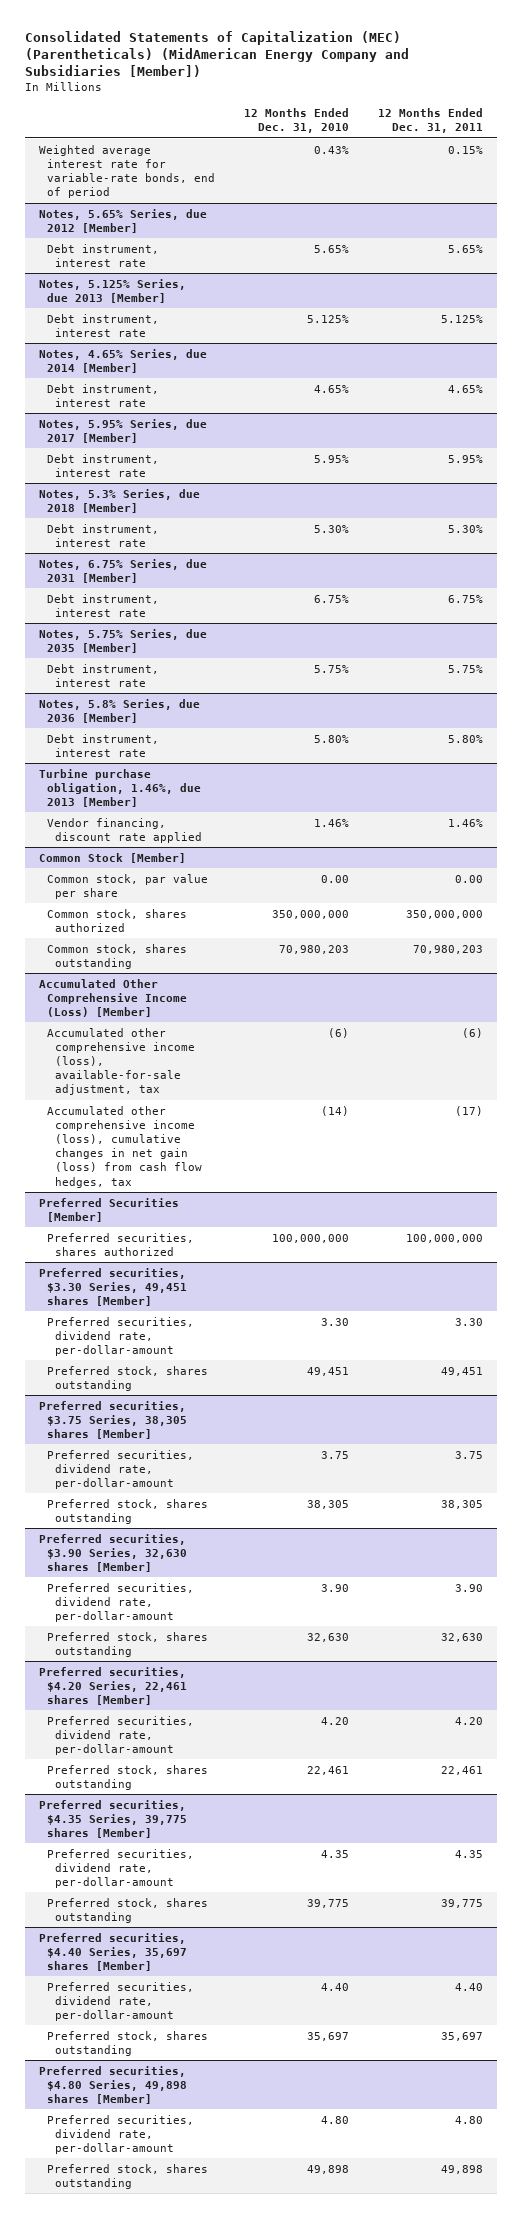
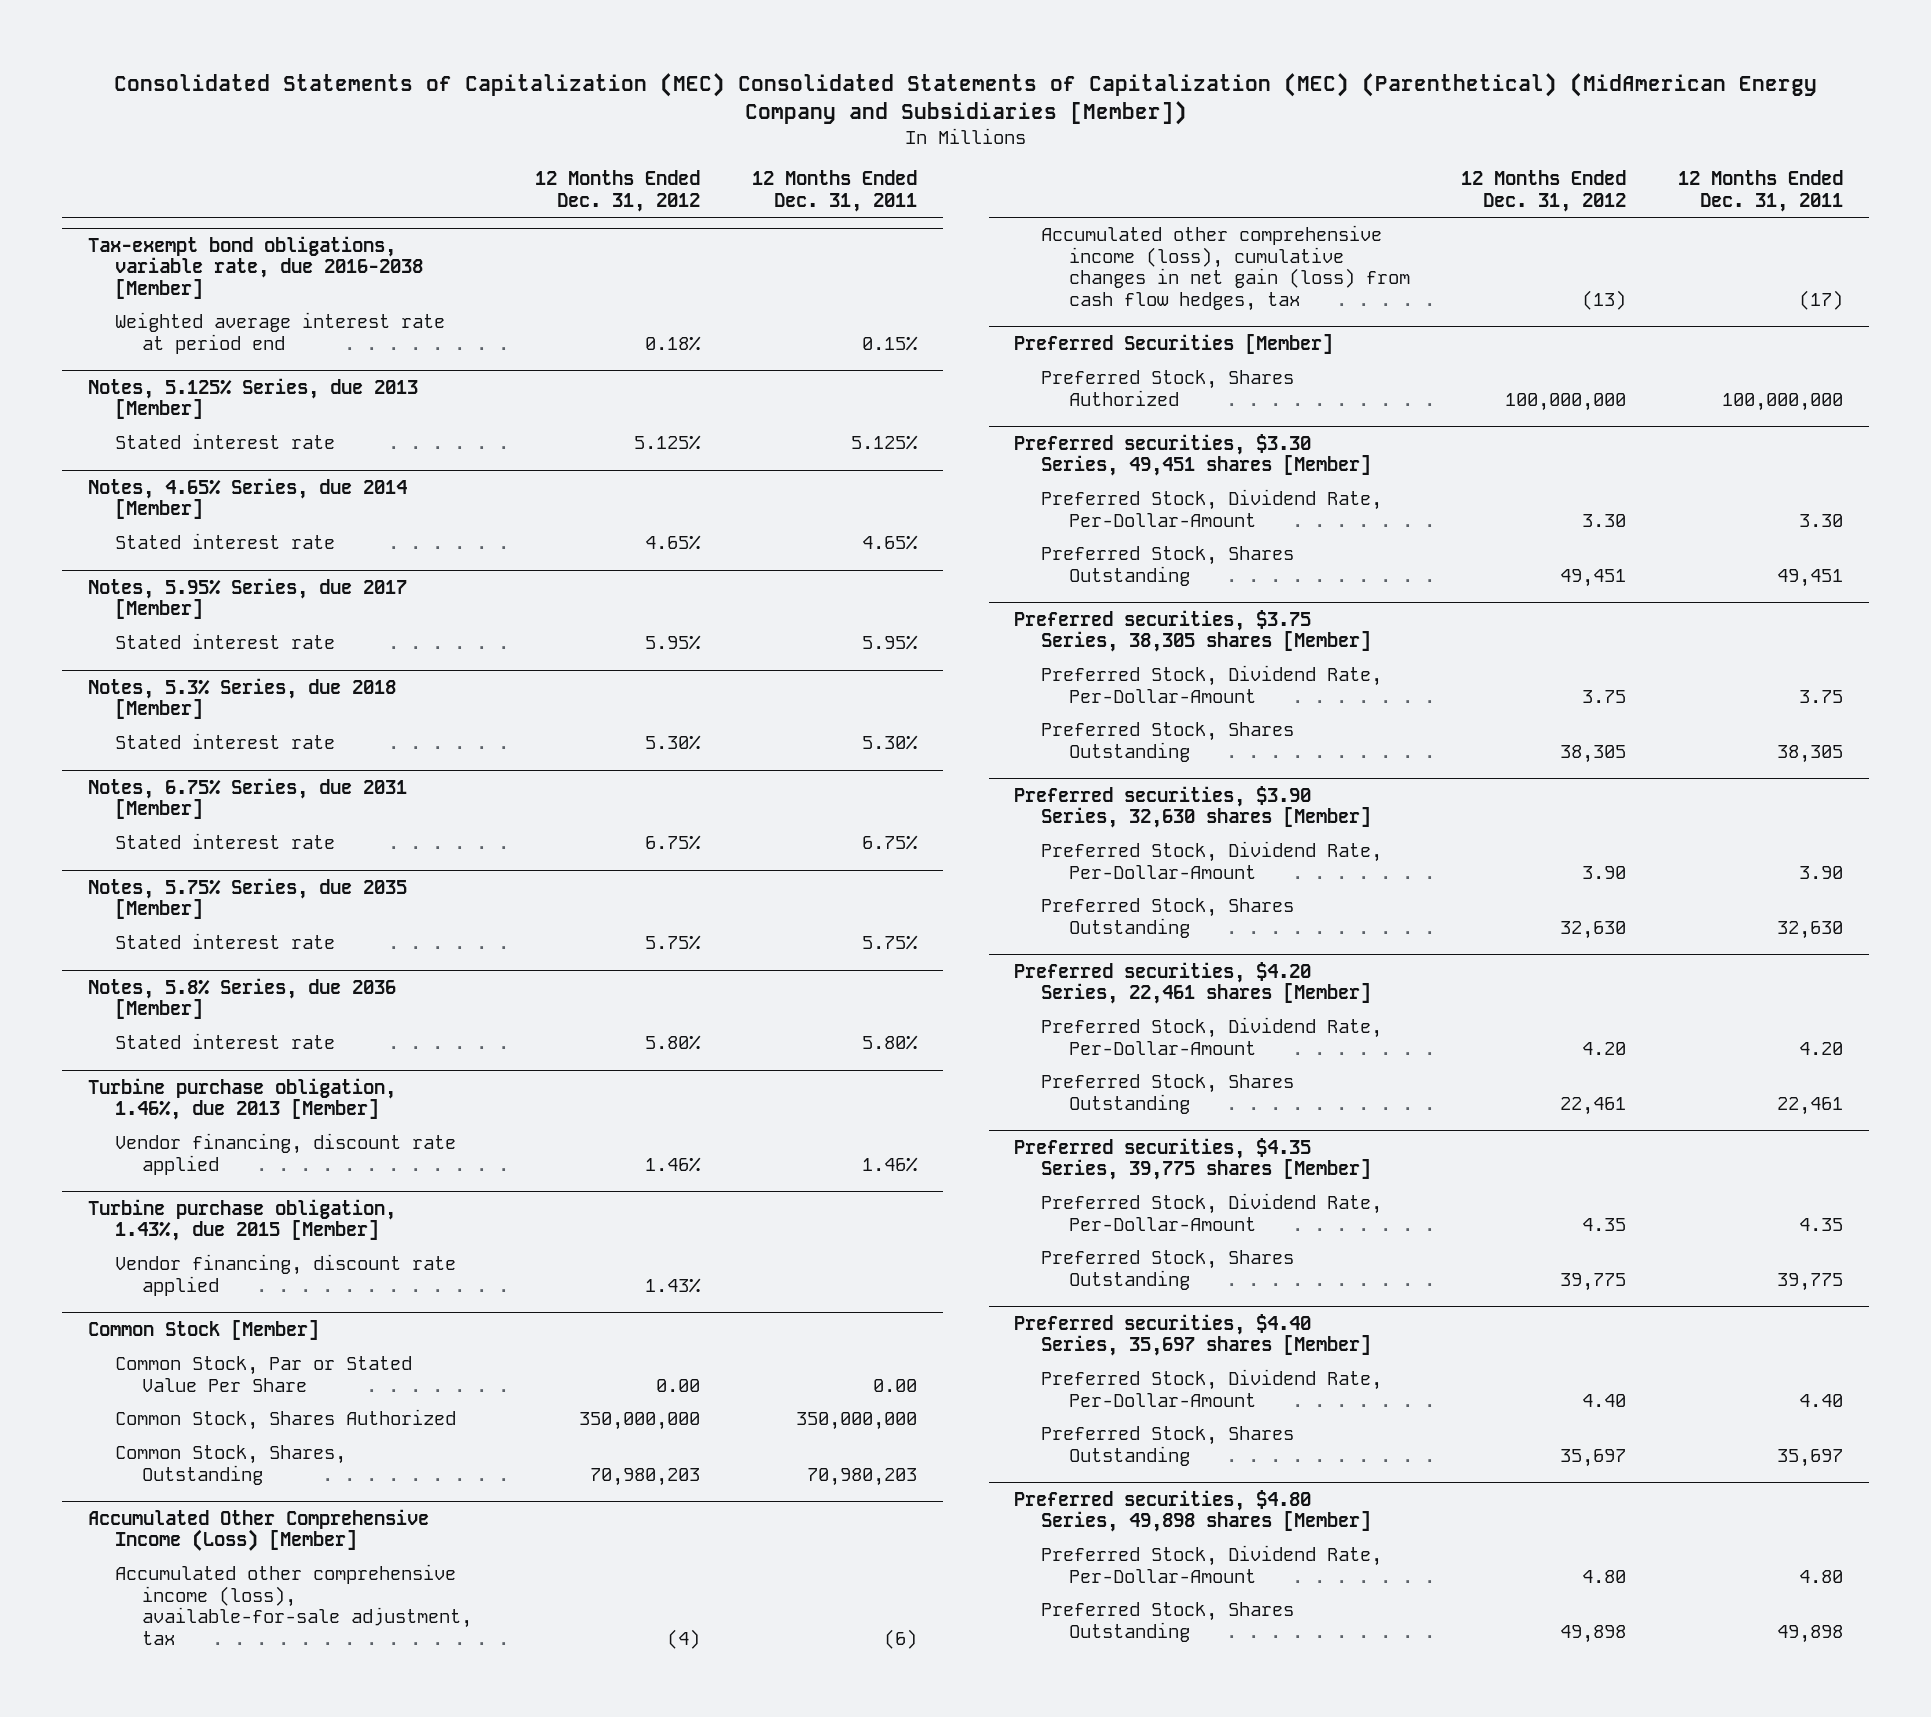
- Consolidated Statements of Capitalization (MEC) (Parentheticals) (MidAmerican Energy Company and Subsidiaries [Member])
+ Consolidated Statements of Capitalization (MEC) Consolidated Statements of Capitalization (MEC) (Parenthetical) (MidAmerican Energy Company and Subsidiaries [Member])
- | 12 Months Ended Dec. 31, 2010 | 12 Months Ended Dec. 31, 2011
+ | 12 Months Ended Dec. 31, 2012 | 12 Months Ended Dec. 31, 2011
- Weighted average interest rate for variable-rate bonds, end of period | 0.43% | 0.15%
- Notes, 5.65% Series, due 2012 [Member]
- Debt instrument, interest rate | 5.65% | 5.65%
+ Tax-exempt bond obligations, variable rate, due 2016-2038 [Member]
+ Weighted average interest rate at period end | 0.18% | 0.15%
@ Notes, 5.125% Series, due 2013 [Member]
- Debt instrument, interest rate | 5.125% | 5.125%
+ Stated interest rate | 5.125% | 5.125%
@ Notes, 4.65% Series, due 2014 [Member]
- Debt instrument, interest rate | 4.65% | 4.65%
+ Stated interest rate | 4.65% | 4.65%
@ Notes, 5.95% Series, due 2017 [Member]
- Debt instrument, interest rate | 5.95% | 5.95%
+ Stated interest rate | 5.95% | 5.95%
@ Notes, 5.3% Series, due 2018 [Member]
- Debt instrument, interest rate | 5.30% | 5.30%
+ Stated interest rate | 5.30% | 5.30%
@ Notes, 6.75% Series, due 2031 [Member]
- Debt instrument, interest rate | 6.75% | 6.75%
+ Stated interest rate | 6.75% | 6.75%
@ Notes, 5.75% Series, due 2035 [Member]
- Debt instrument, interest rate | 5.75% | 5.75%
+ Stated interest rate | 5.75% | 5.75%
@ Notes, 5.8% Series, due 2036 [Member]
- Debt instrument, interest rate | 5.80% | 5.80%
+ Stated interest rate | 5.80% | 5.80%
+ Turbine purchase obligation, 1.43%, due 2015 [Member]
+ Vendor financing, discount rate applied | 1.43% |
@ Common Stock [Member]
- Common stock, par value per share | 0.00 | 0.00
- Common stock, shares authorized | 350,000,000 | 350,000,000
- Common stock, shares outstanding | 70,980,203 | 70,980,203
+ Common Stock, Par or Stated Value Per Share | 0.00 | 0.00
+ Common Stock, Shares Authorized | 350,000,000 | 350,000,000
+ Common Stock, Shares, Outstanding | 70,980,203 | 70,980,203
@ Preferred Securities [Member]
- Preferred securities, shares authorized | 100,000,000 | 100,000,000
+ Preferred Stock, Shares Authorized | 100,000,000 | 100,000,000
@ Preferred securities, $3.30 Series, 49,451 shares [Member]
- Preferred securities, dividend rate, per-dollar-amount | 3.30 | 3.30
- Preferred stock, shares outstanding | 49,451 | 49,451
+ Preferred Stock, Dividend Rate, Per-Dollar-Amount | 3.30 | 3.30
+ Preferred Stock, Shares Outstanding | 49,451 | 49,451
@ Preferred securities, $3.75 Series, 38,305 shares [Member]
- Preferred securities, dividend rate, per-dollar-amount | 3.75 | 3.75
- Preferred stock, shares outstanding | 38,305 | 38,305
+ Preferred Stock, Dividend Rate, Per-Dollar-Amount | 3.75 | 3.75
+ Preferred Stock, Shares Outstanding | 38,305 | 38,305
@ Preferred securities, $3.90 Series, 32,630 shares [Member]
- Preferred securities, dividend rate, per-dollar-amount | 3.90 | 3.90
- Preferred stock, shares outstanding | 32,630 | 32,630
+ Preferred Stock, Dividend Rate, Per-Dollar-Amount | 3.90 | 3.90
+ Preferred Stock, Shares Outstanding | 32,630 | 32,630
@ Preferred securities, $4.20 Series, 22,461 shares [Member]
- Preferred securities, dividend rate, per-dollar-amount | 4.20 | 4.20
- Preferred stock, shares outstanding | 22,461 | 22,461
+ Preferred Stock, Dividend Rate, Per-Dollar-Amount | 4.20 | 4.20
+ Preferred Stock, Shares Outstanding | 22,461 | 22,461
@ Preferred securities, $4.35 Series, 39,775 shares [Member]
- Preferred securities, dividend rate, per-dollar-amount | 4.35 | 4.35
- Preferred stock, shares outstanding | 39,775 | 39,775
+ Preferred Stock, Dividend Rate, Per-Dollar-Amount | 4.35 | 4.35
+ Preferred Stock, Shares Outstanding | 39,775 | 39,775
@ Preferred securities, $4.40 Series, 35,697 shares [Member]
- Preferred securities, dividend rate, per-dollar-amount | 4.40 | 4.40
- Preferred stock, shares outstanding | 35,697 | 35,697
+ Preferred Stock, Dividend Rate, Per-Dollar-Amount | 4.40 | 4.40
+ Preferred Stock, Shares Outstanding | 35,697 | 35,697
@ Preferred securities, $4.80 Series, 49,898 shares [Member]
- Preferred securities, dividend rate, per-dollar-amount | 4.80 | 4.80
- Preferred stock, shares outstanding | 49,898 | 49,898
+ Preferred Stock, Dividend Rate, Per-Dollar-Amount | 4.80 | 4.80
+ Preferred Stock, Shares Outstanding | 49,898 | 49,898

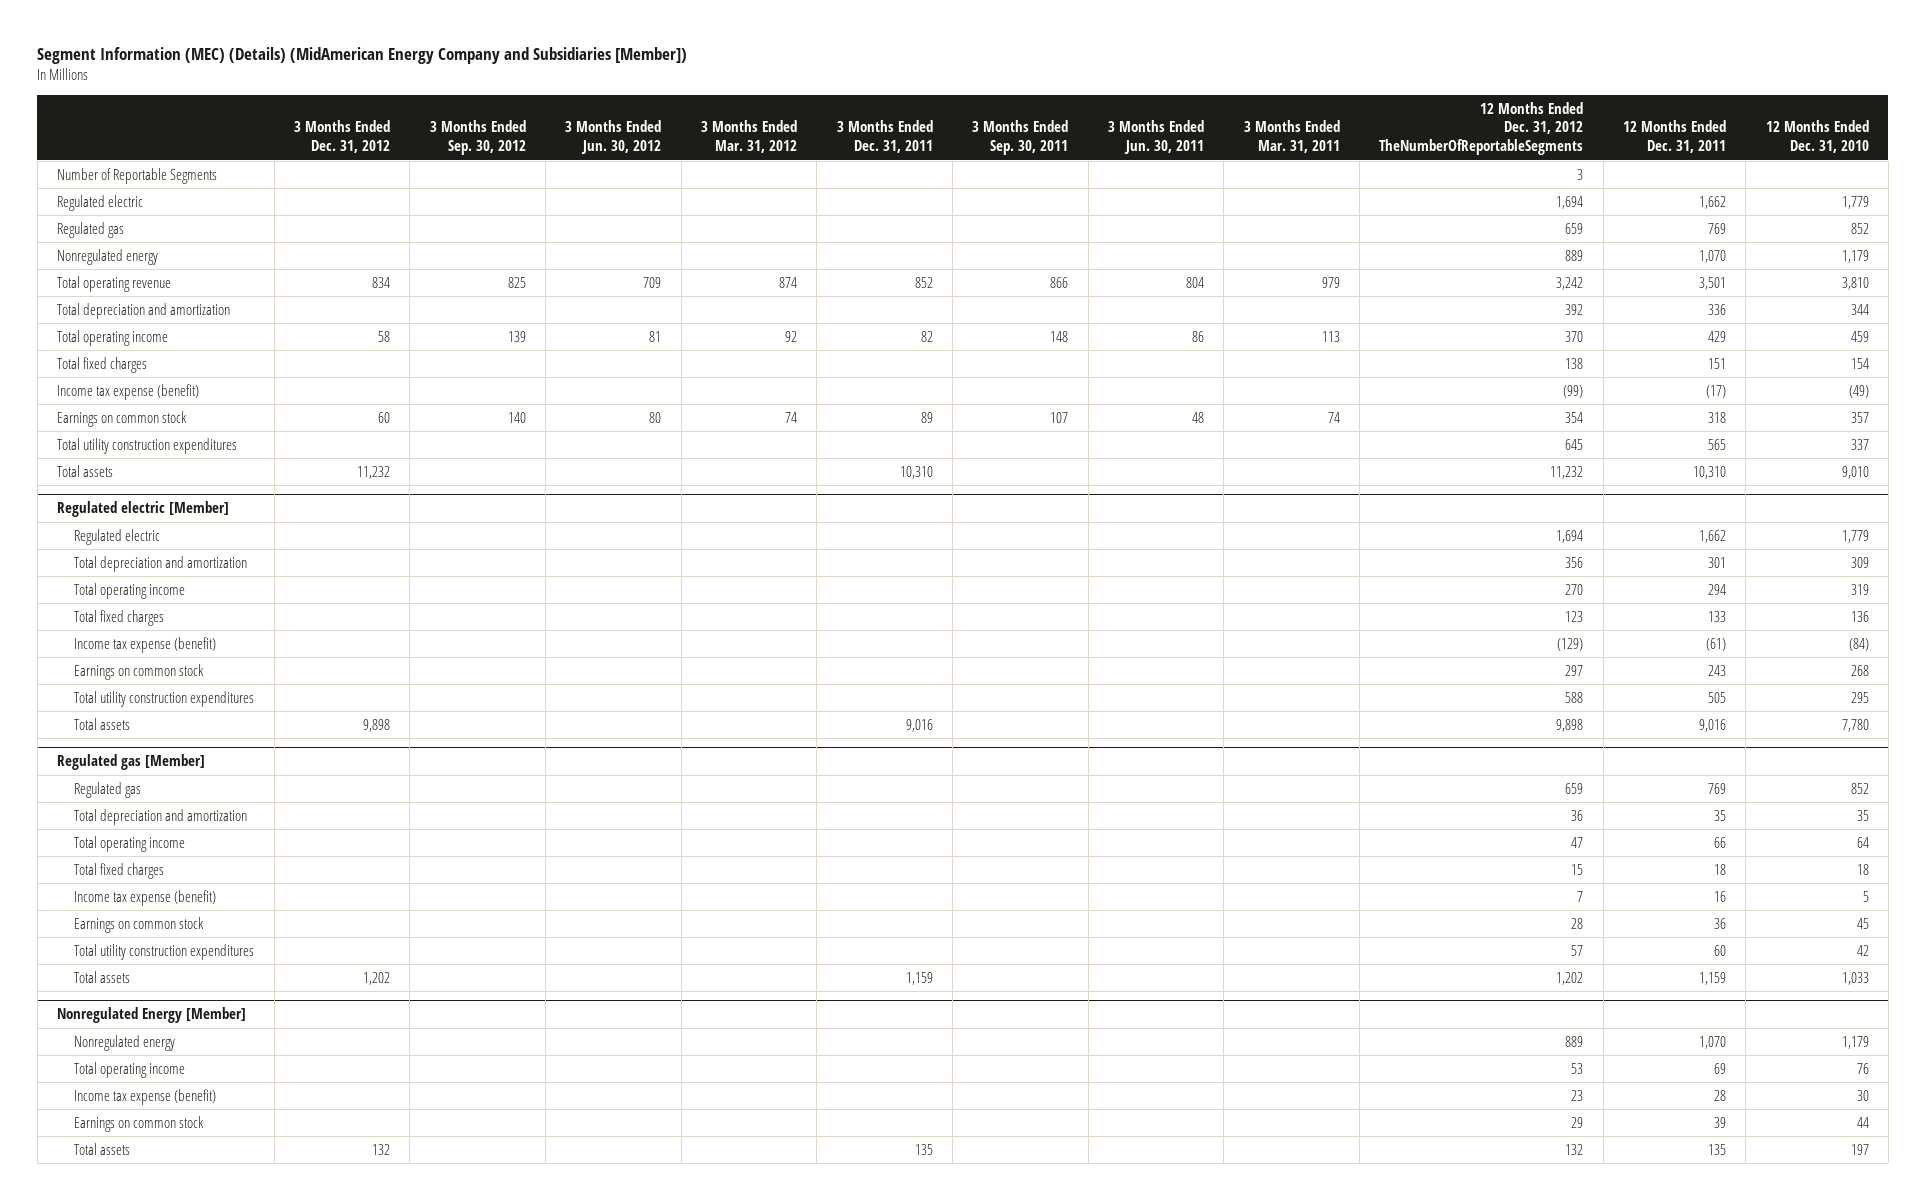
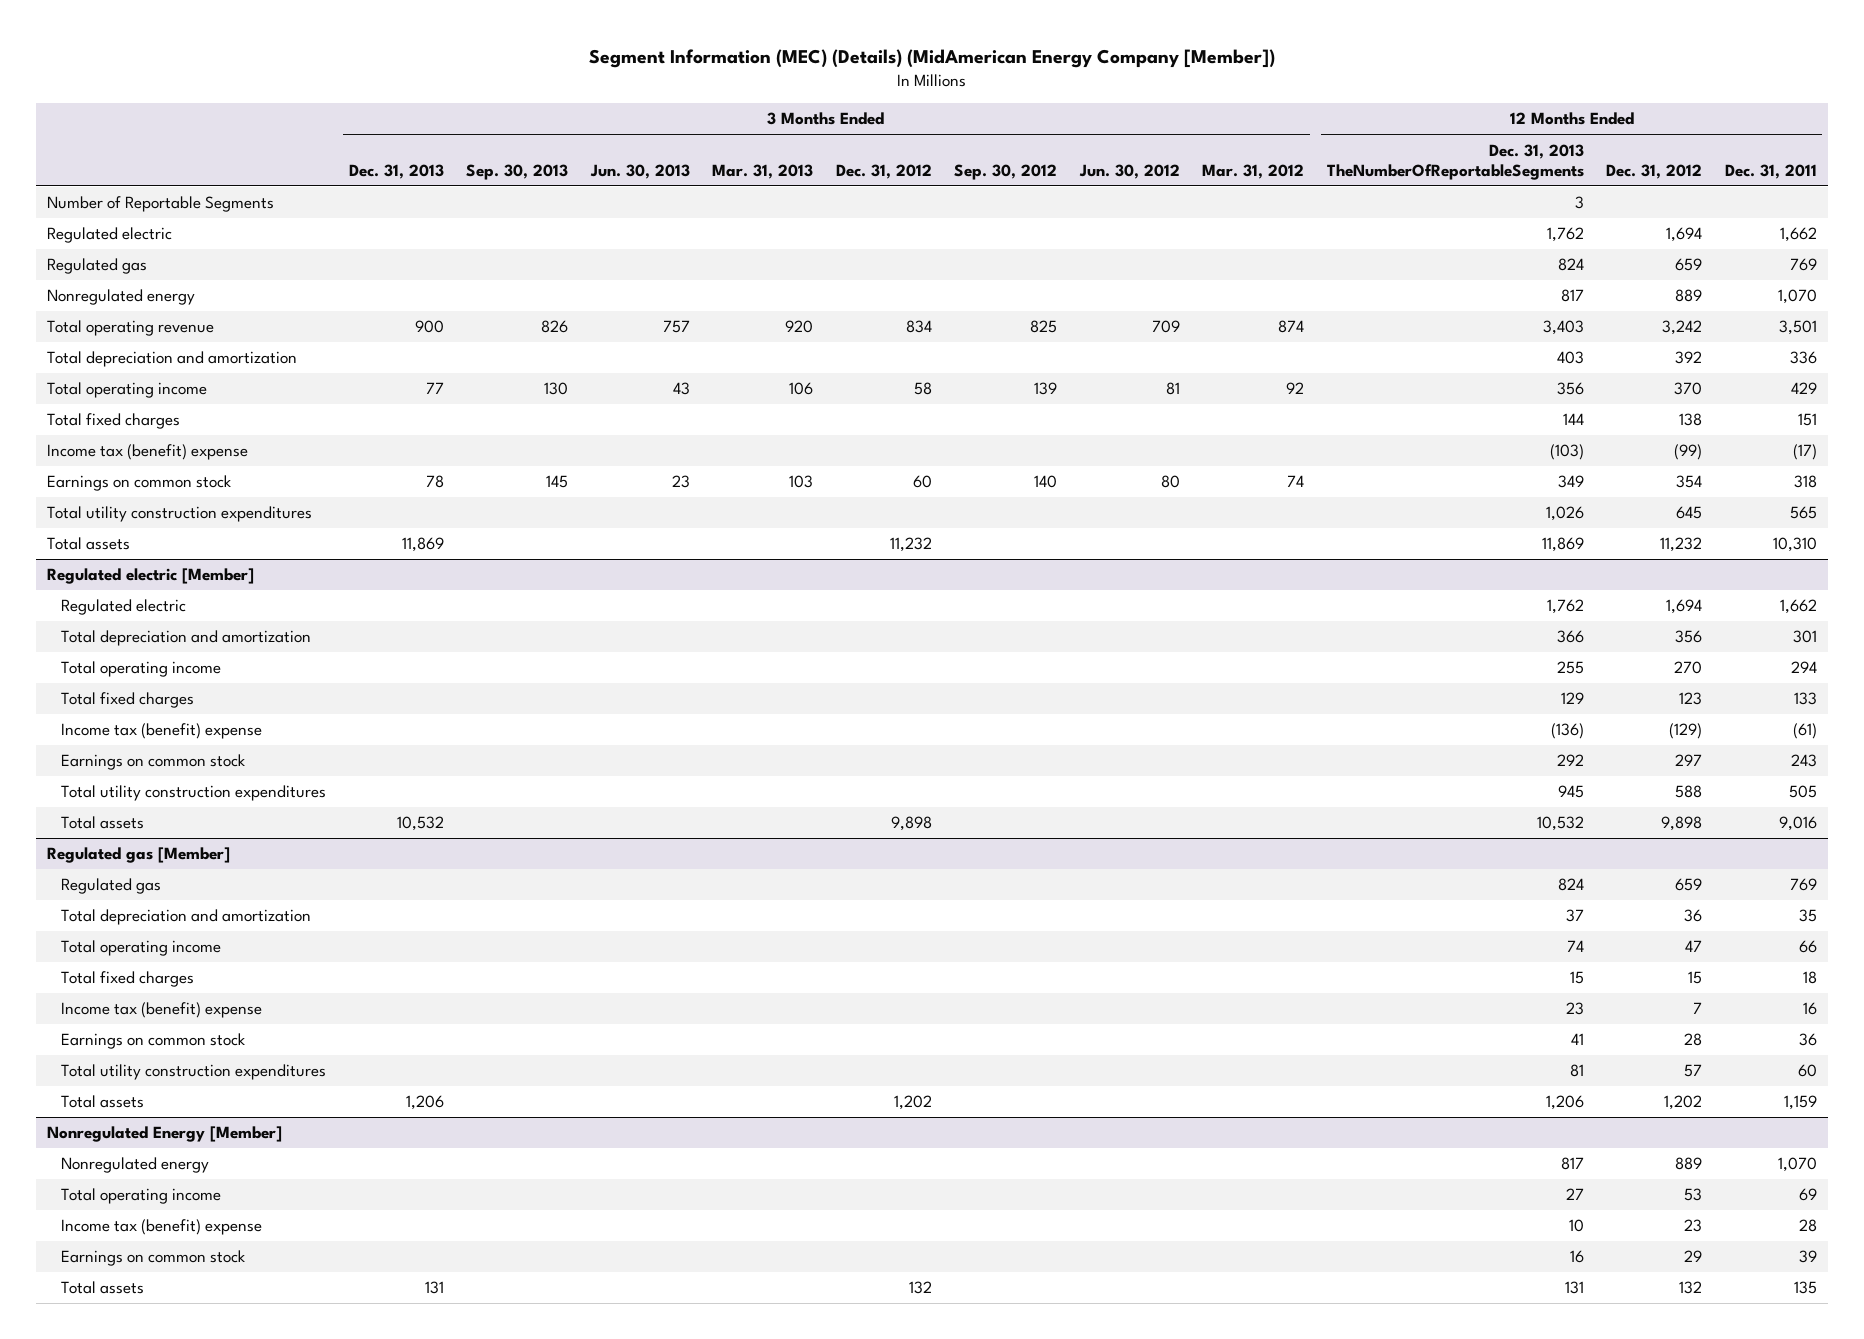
- Segment Information (MEC) (Details) (MidAmerican Energy Company and Subsidiaries [Member])
+ Segment Information (MEC) (Details) (MidAmerican Energy Company [Member])
- | 3 Months Ended Dec. 31, 2012 | 3 Months Ended Sep. 30, 2012 | 3 Months Ended Jun. 30, 2012 | 3 Months Ended Mar. 31, 2012 | 3 Months Ended Dec. 31, 2011 | 3 Months Ended Sep. 30, 2011 | 3 Months Ended Jun. 30, 2011 | 3 Months Ended Mar. 31, 2011 | 12 Months Ended Dec. 31, 2012 TheNumberOfReportableSegments | 12 Months Ended Dec. 31, 2011 | 12 Months Ended Dec. 31, 2010
+ | 3 Months Ended Dec. 31, 2013 | 3 Months Ended Sep. 30, 2013 | 3 Months Ended Jun. 30, 2013 | 3 Months Ended Mar. 31, 2013 | 3 Months Ended Dec. 31, 2012 | 3 Months Ended Sep. 30, 2012 | 3 Months Ended Jun. 30, 2012 | 3 Months Ended Mar. 31, 2012 | 12 Months Ended Dec. 31, 2013 TheNumberOfReportableSegments | 12 Months Ended Dec. 31, 2012 | 12 Months Ended Dec. 31, 2011
- Income tax expense (benefit) | | | | | | | | | (99) | (17) | (49)
+ Income tax (benefit) expense | | | | | | | | | (103) | (99) | (17)
@ Regulated electric [Member]
- Income tax expense (benefit) | | | | | | | | | (129) | (61) | (84)
+ Income tax (benefit) expense | | | | | | | | | (136) | (129) | (61)
@ Regulated gas [Member]
- Income tax expense (benefit) | | | | | | | | | 7 | 16 | 5
+ Income tax (benefit) expense | | | | | | | | | 23 | 7 | 16
@ Nonregulated Energy [Member]
- Income tax expense (benefit) | | | | | | | | | 23 | 28 | 30
+ Income tax (benefit) expense | | | | | | | | | 10 | 23 | 28

